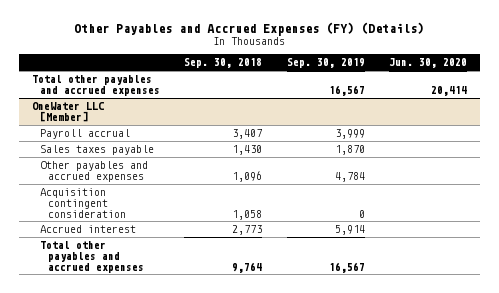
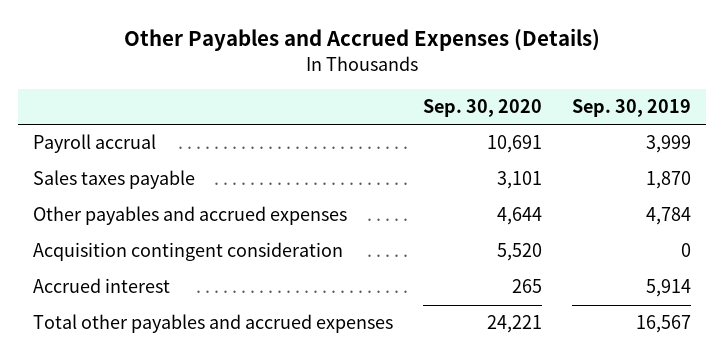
- Other Payables and Accrued Expenses (FY) (Details)
+ Other Payables and Accrued Expenses (Details)
- | Sep. 30, 2018 | Sep. 30, 2019 | Jun. 30, 2020
+ | Sep. 30, 2020 | Sep. 30, 2019
- Total other payables and accrued expenses | | 16,567 | 20,414
- OneWater LLC [Member]

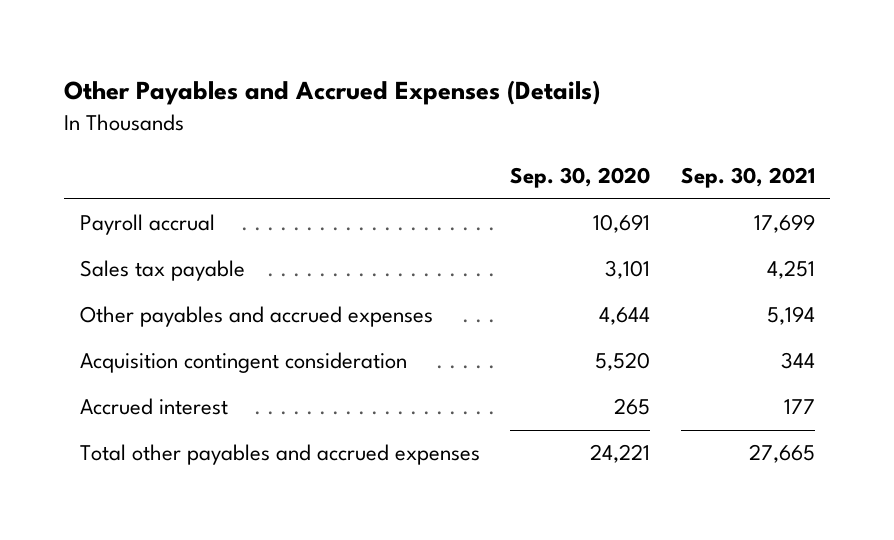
- | Sep. 30, 2020 | Sep. 30, 2019
+ | Sep. 30, 2020 | Sep. 30, 2021
- Sales taxes payable | 3,101 | 1,870
+ Sales tax payable | 3,101 | 4,251

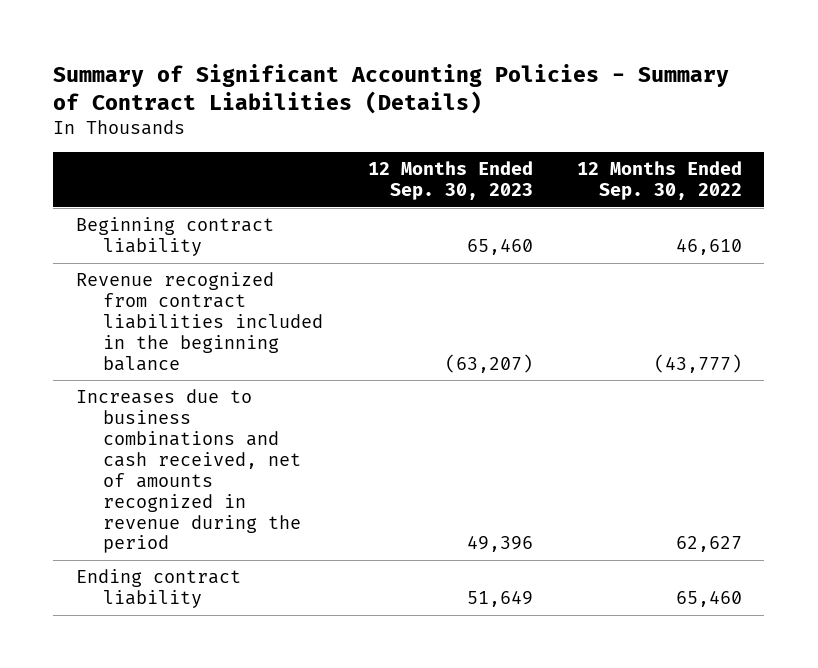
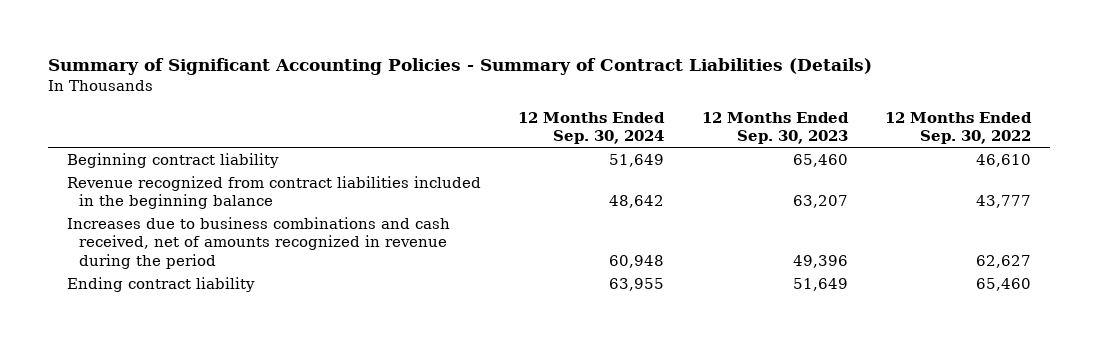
- | 12 Months Ended Sep. 30, 2023 | 12 Months Ended Sep. 30, 2022
+ | 12 Months Ended Sep. 30, 2024 | 12 Months Ended Sep. 30, 2023 | 12 Months Ended Sep. 30, 2022
- Revenue recognized from contract liabilities included in the beginning balance | (63,207) | (43,777)
+ Revenue recognized from contract liabilities included in the beginning balance | 48,642 | 63,207 | 43,777

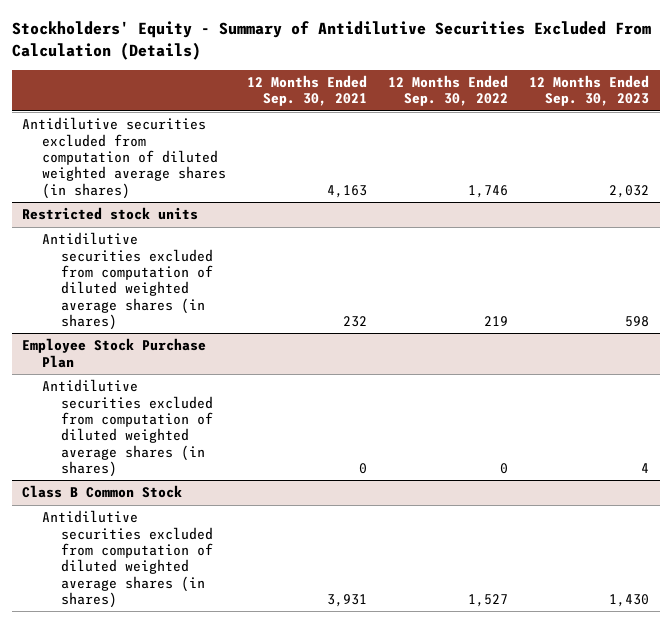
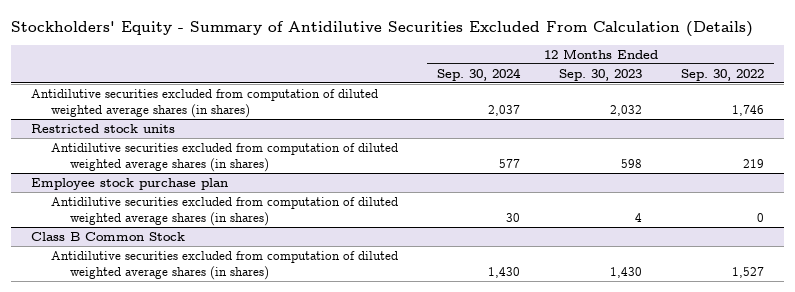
- | 12 Months Ended Sep. 30, 2021 | 12 Months Ended Sep. 30, 2022 | 12 Months Ended Sep. 30, 2023
+ | 12 Months Ended Sep. 30, 2024 | 12 Months Ended Sep. 30, 2023 | 12 Months Ended Sep. 30, 2022
- Employee Stock Purchase Plan
+ Employee stock purchase plan

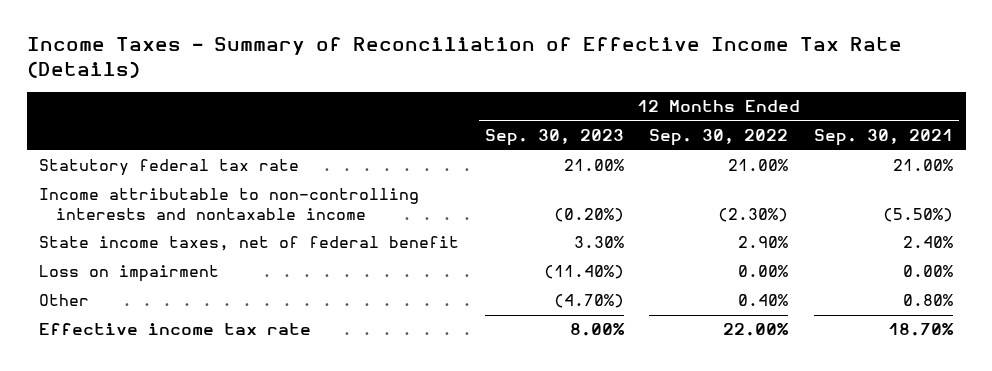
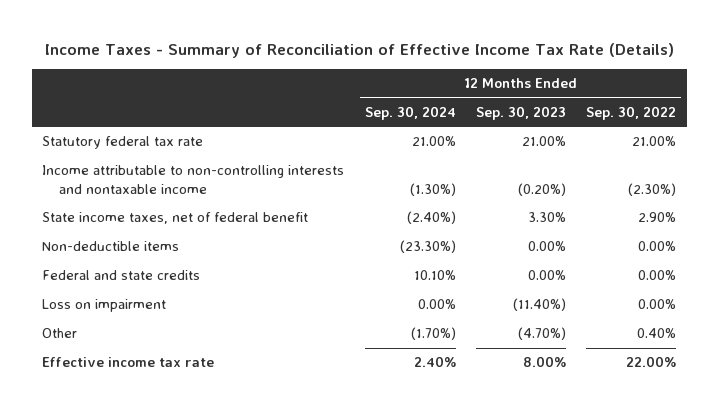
- | 12 Months Ended Sep. 30, 2023 | 12 Months Ended Sep. 30, 2022 | 12 Months Ended Sep. 30, 2021
+ | 12 Months Ended Sep. 30, 2024 | 12 Months Ended Sep. 30, 2023 | 12 Months Ended Sep. 30, 2022
+ Non-deductible items | (23.30%) | 0.00% | 0.00%
+ Federal and state credits | 10.10% | 0.00% | 0.00%

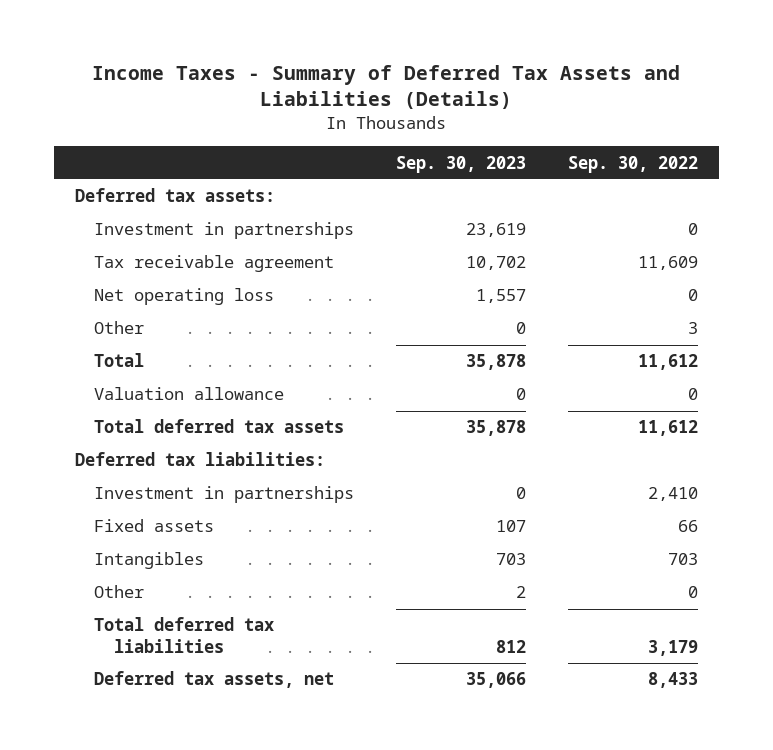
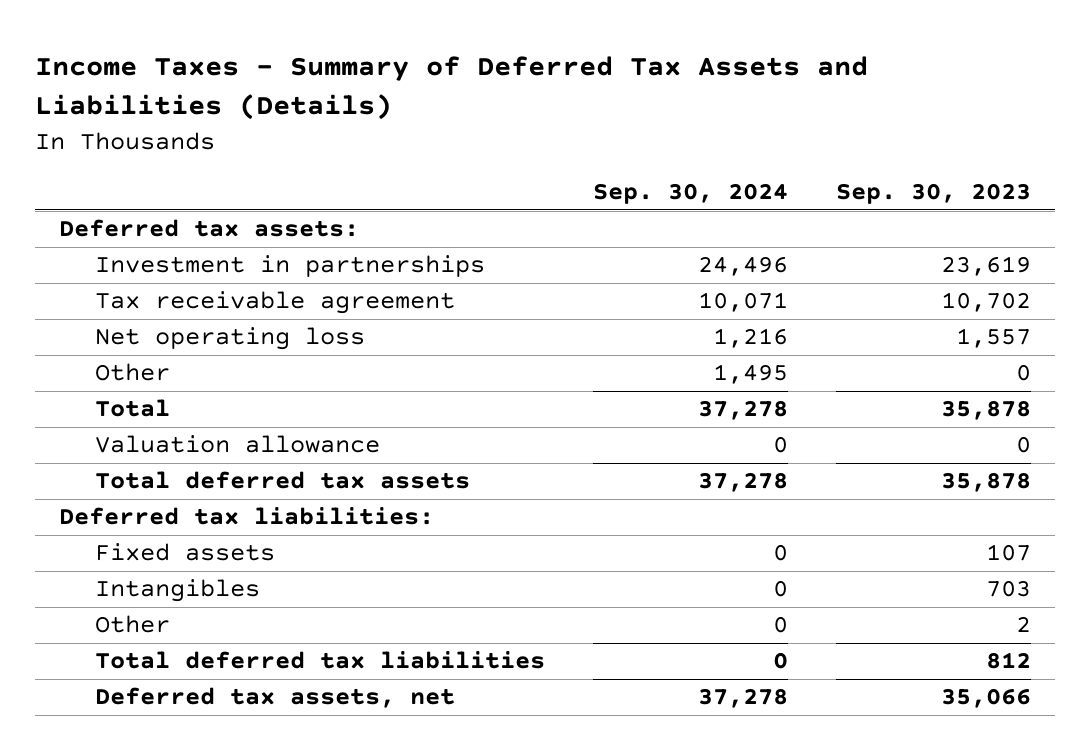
- | Sep. 30, 2023 | Sep. 30, 2022
+ | Sep. 30, 2024 | Sep. 30, 2023
- Investment in partnerships | 0 | 2,410

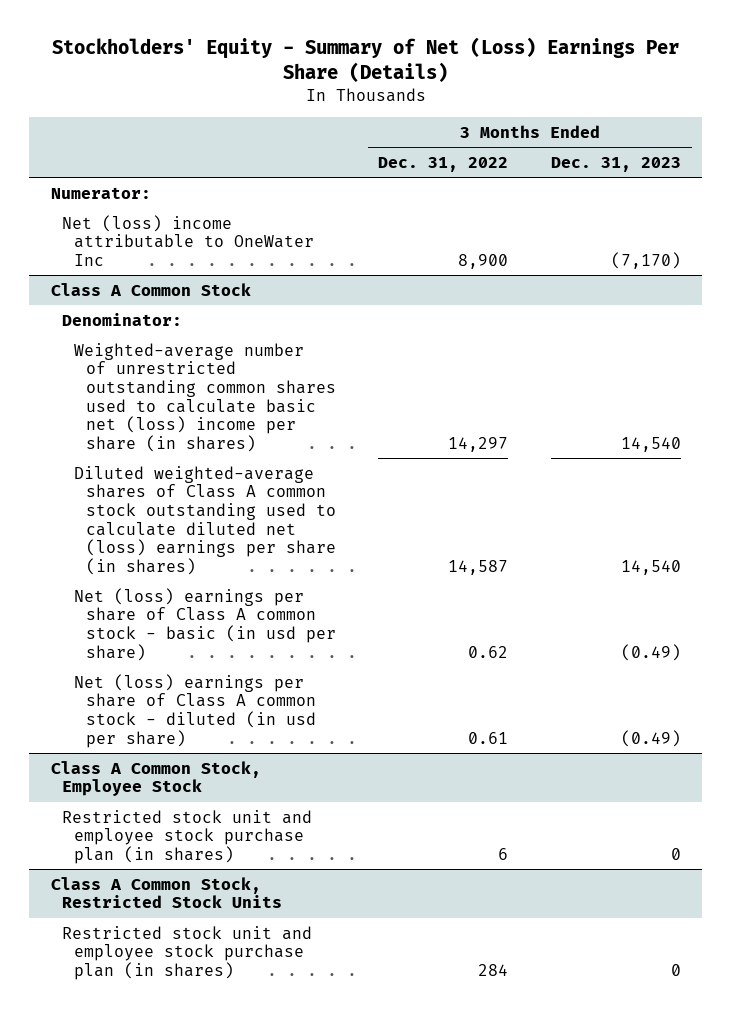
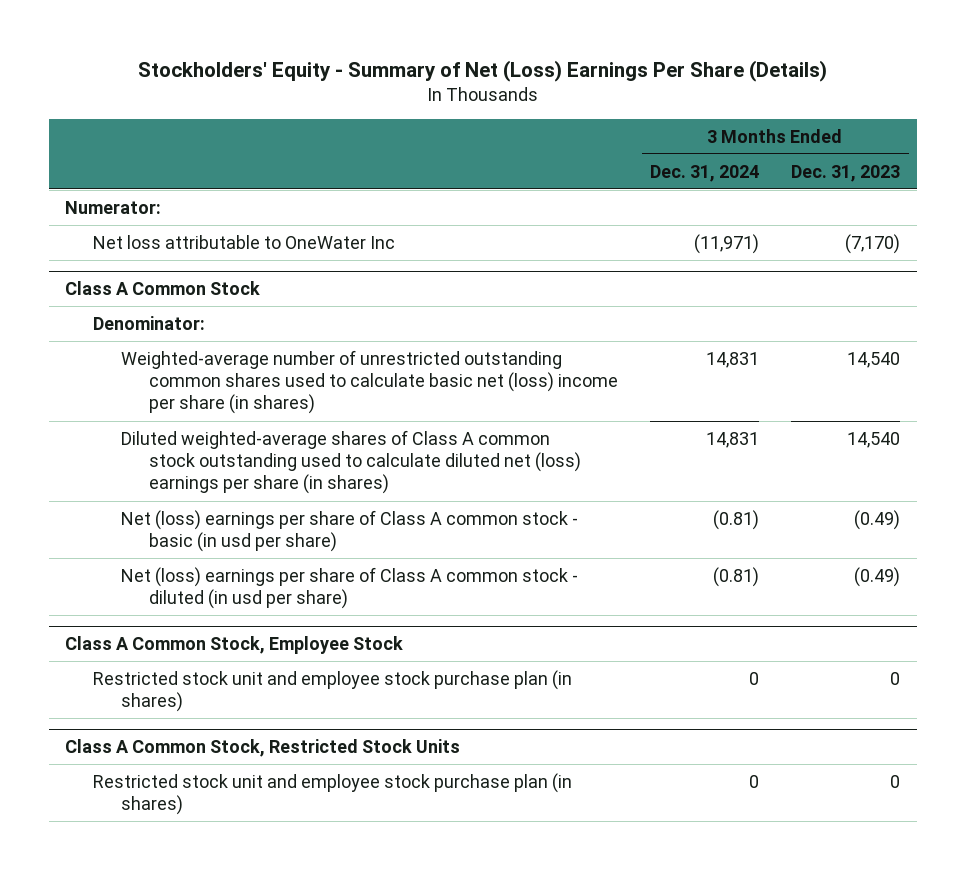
- | 3 Months Ended Dec. 31, 2022 | 3 Months Ended Dec. 31, 2023
+ | 3 Months Ended Dec. 31, 2024 | 3 Months Ended Dec. 31, 2023
- Net (loss) income attributable to OneWater Inc | 8,900 | (7,170)
+ Net loss attributable to OneWater Inc | (11,971) | (7,170)

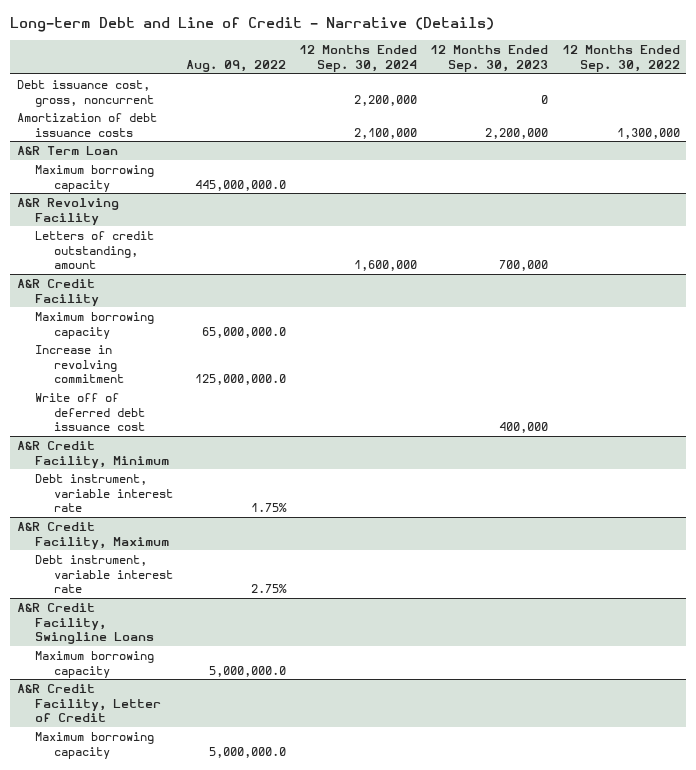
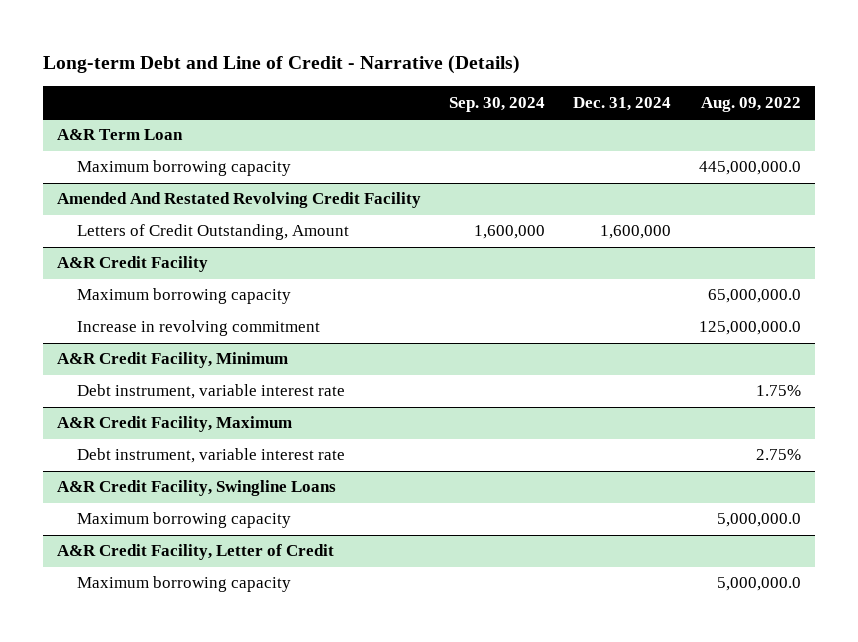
- | Aug. 09, 2022 | 12 Months Ended Sep. 30, 2024 | 12 Months Ended Sep. 30, 2023 | 12 Months Ended Sep. 30, 2022
+ | Sep. 30, 2024 | Dec. 31, 2024 | Aug. 09, 2022
- Debt issuance cost, gross, noncurrent | | 2,200,000 | 0 |
- Amortization of debt issuance costs | | 2,100,000 | 2,200,000 | 1,300,000
- A&R Revolving Facility
- Letters of credit outstanding, amount | | 1,600,000 | 700,000 |
+ Amended And Restated Revolving Credit Facility
+ Letters of Credit Outstanding, Amount | 1,600,000 | 1,600,000 |
@ A&R Credit Facility
- Write off of deferred debt issuance cost | | | 400,000 |

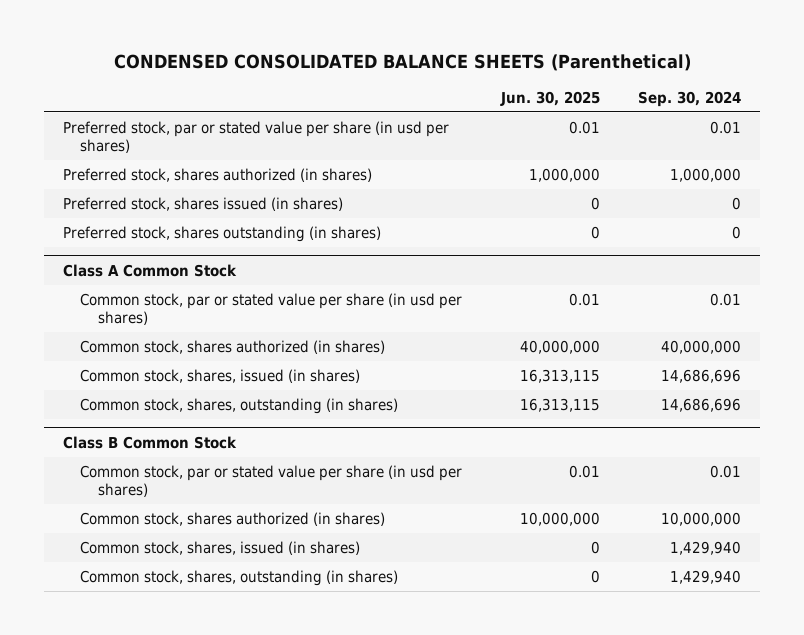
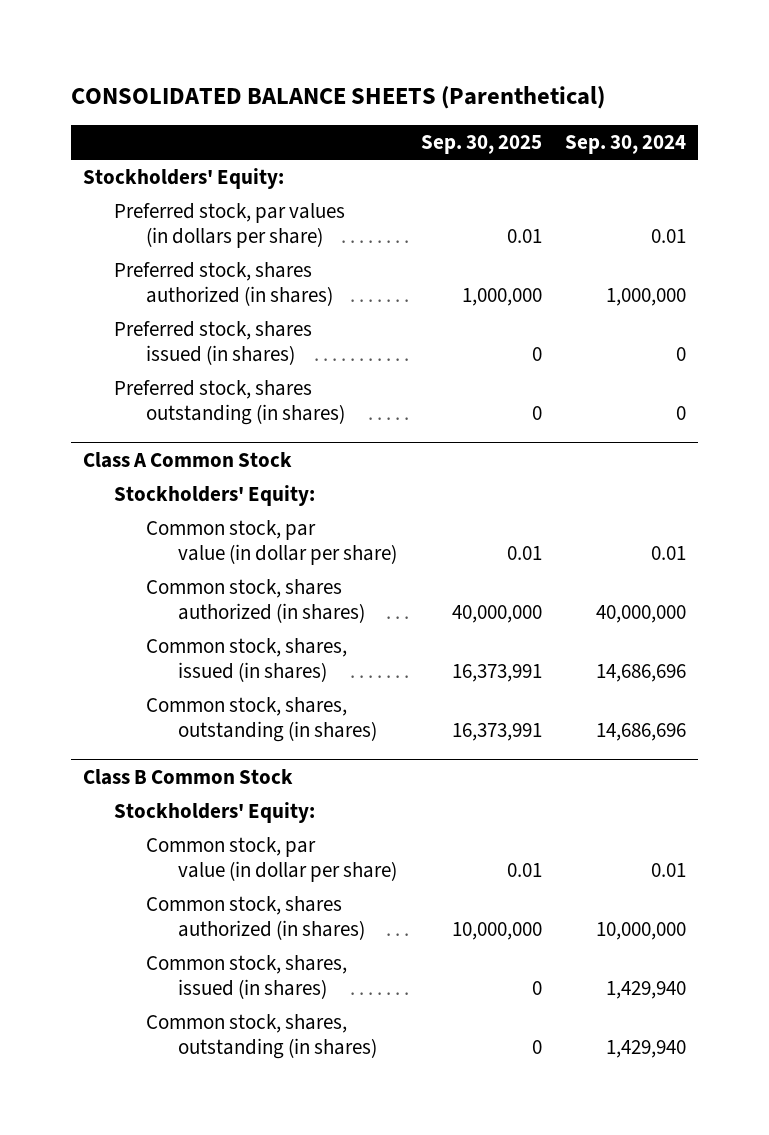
- CONDENSED CONSOLIDATED BALANCE SHEETS (Parenthetical)
+ CONSOLIDATED BALANCE SHEETS (Parenthetical)
- | Jun. 30, 2025 | Sep. 30, 2024
+ | Sep. 30, 2025 | Sep. 30, 2024
- Preferred stock, par or stated value per share (in usd per shares) | 0.01 | 0.01
+ Stockholders' Equity:
+ Preferred stock, par values (in dollars per share) | 0.01 | 0.01
@ Class A Common Stock
- Common stock, par or stated value per share (in usd per shares) | 0.01 | 0.01
+ Stockholders' Equity:
+ Common stock, par value (in dollar per share) | 0.01 | 0.01
@ Class B Common Stock
- Common stock, par or stated value per share (in usd per shares) | 0.01 | 0.01
+ Stockholders' Equity:
+ Common stock, par value (in dollar per share) | 0.01 | 0.01

